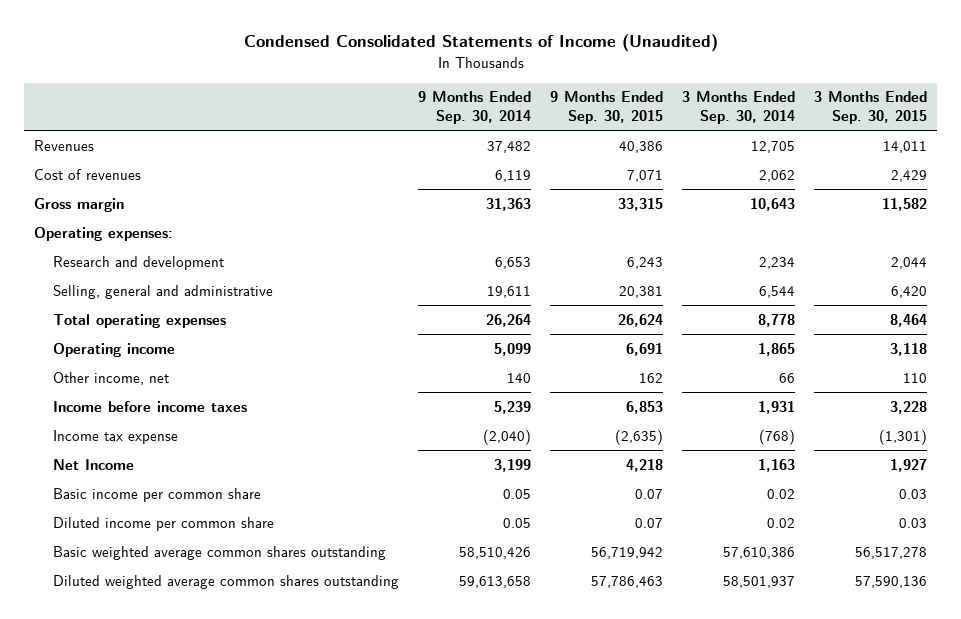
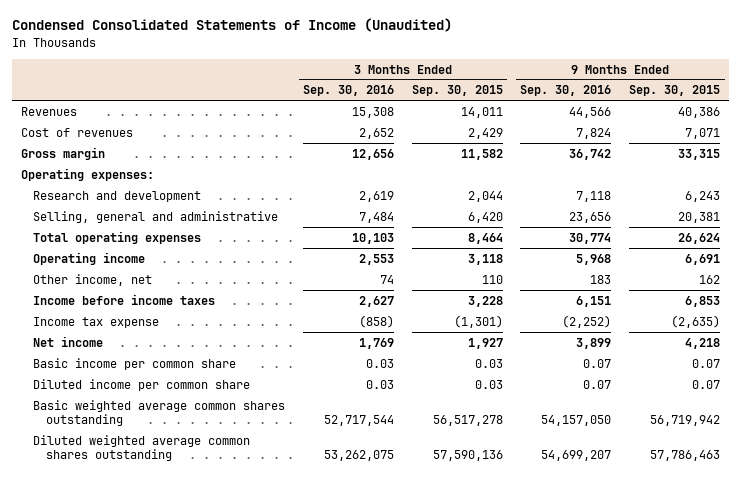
- | 9 Months Ended Sep. 30, 2014 | 9 Months Ended Sep. 30, 2015 | 3 Months Ended Sep. 30, 2014 | 3 Months Ended Sep. 30, 2015
+ | 3 Months Ended Sep. 30, 2016 | 3 Months Ended Sep. 30, 2015 | 9 Months Ended Sep. 30, 2016 | 9 Months Ended Sep. 30, 2015
- Net Income | 3,199 | 4,218 | 1,163 | 1,927
+ Net income | 1,769 | 1,927 | 3,899 | 4,218

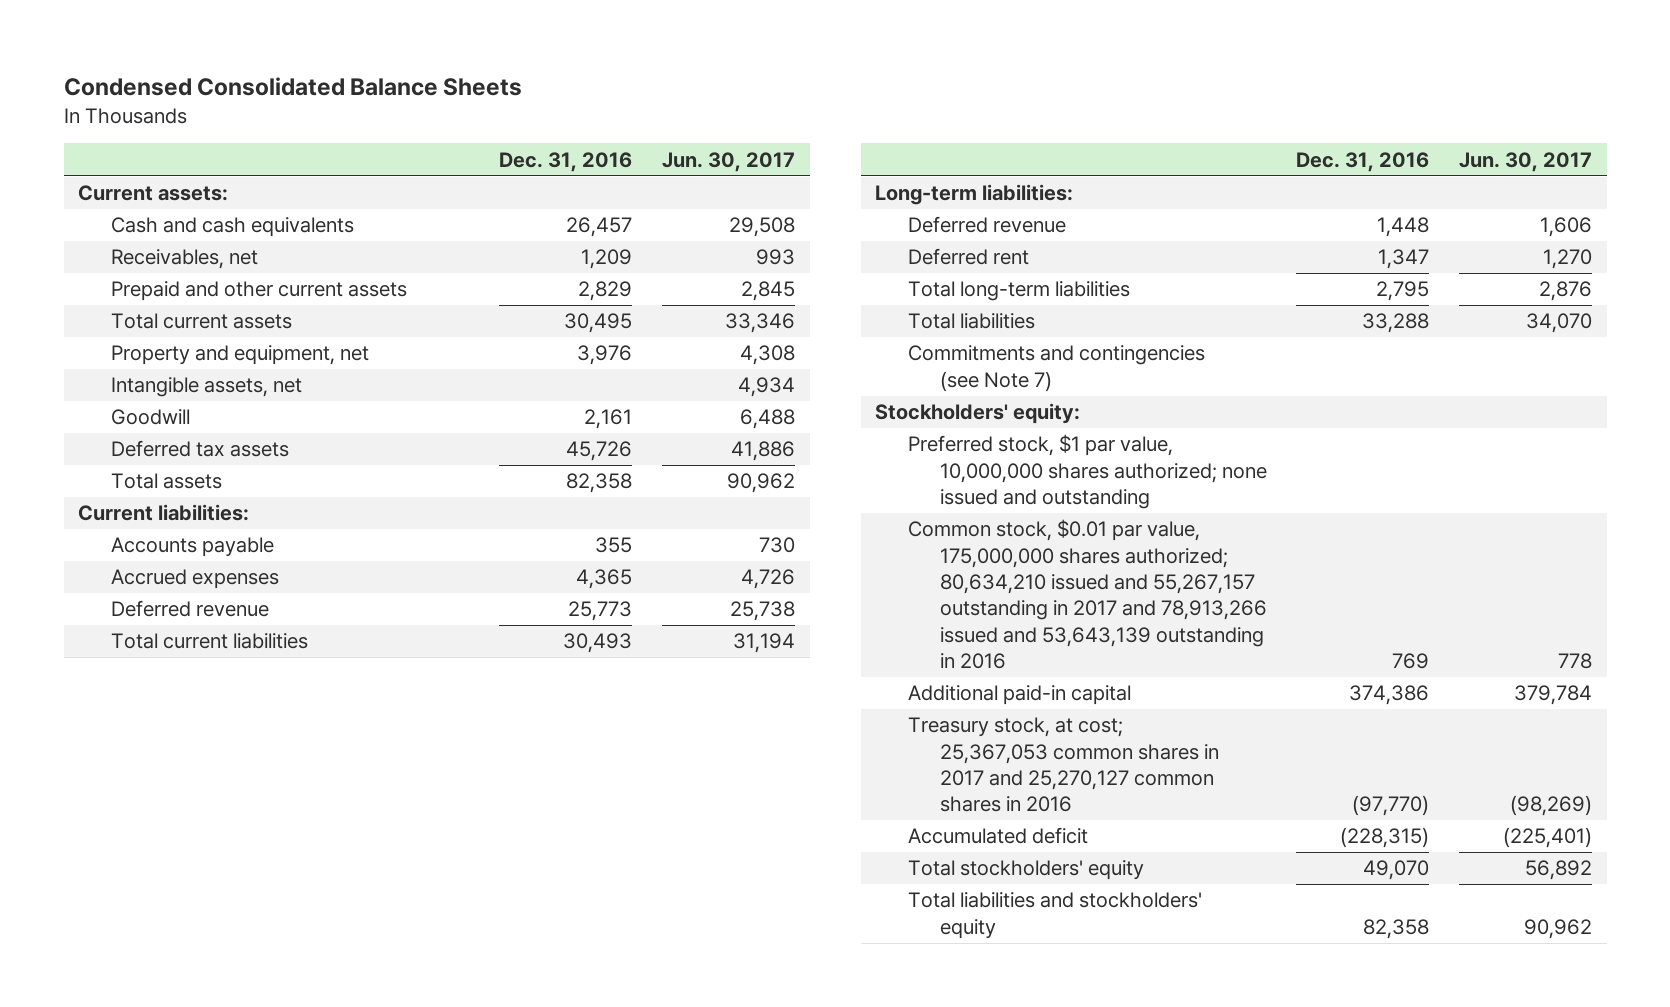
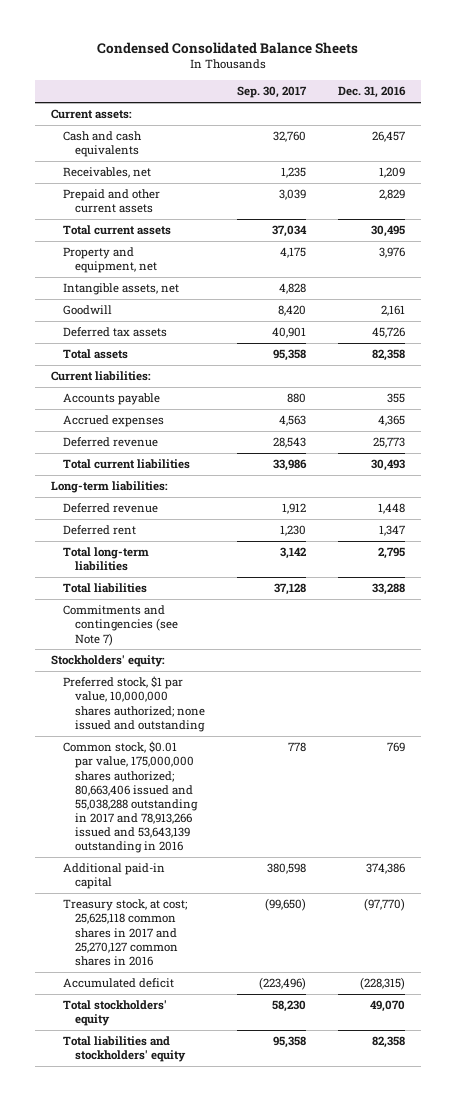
- | Dec. 31, 2016 | Jun. 30, 2017
+ | Sep. 30, 2017 | Dec. 31, 2016
- Common stock, $0.01 par value, 175,000,000 shares authorized; 80,634,210 issued and 55,267,157 outstanding in 2017 and 78,913,266 issued and 53,643,139 outstanding in 2016 | 769 | 778
+ Common stock, $0.01 par value, 175,000,000 shares authorized; 80,663,406 issued and 55,038,288 outstanding in 2017 and 78,913,266 issued and 53,643,139 outstanding in 2016 | 778 | 769
- Treasury stock, at cost; 25,367,053 common shares in 2017 and 25,270,127 common shares in 2016 | (97,770) | (98,269)
+ Treasury stock, at cost; 25,625,118 common shares in 2017 and 25,270,127 common shares in 2016 | (99,650) | (97,770)

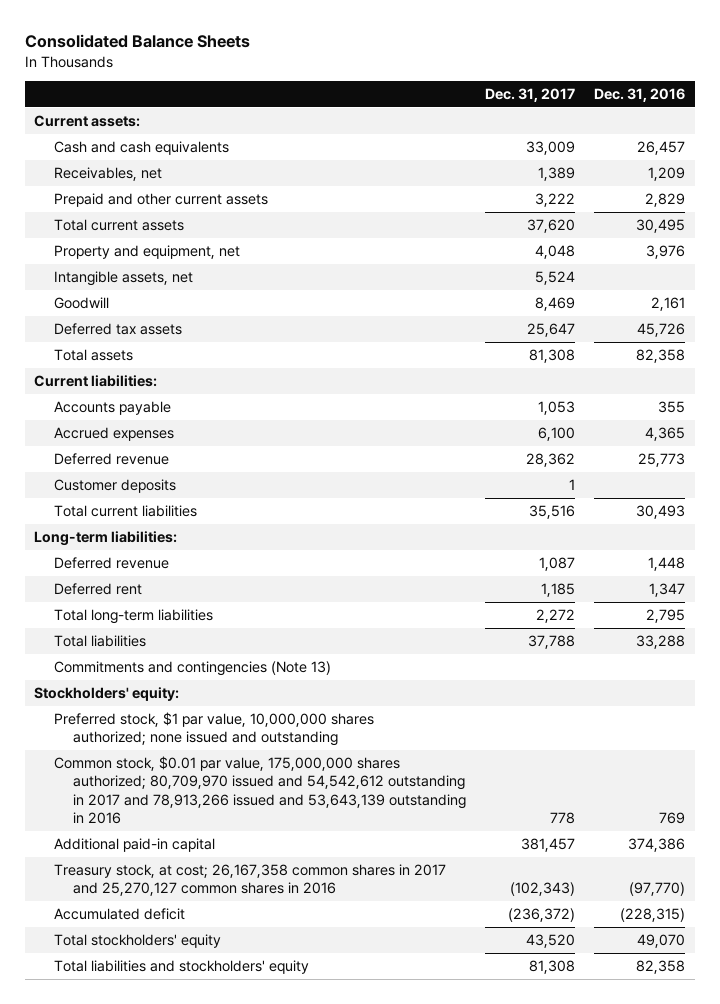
- Condensed Consolidated Balance Sheets
+ Consolidated Balance Sheets
- | Sep. 30, 2017 | Dec. 31, 2016
+ | Dec. 31, 2017 | Dec. 31, 2016
+ Customer deposits | 1 |
- Commitments and contingencies (see Note 7)
+ Commitments and contingencies (Note 13)
- Common stock, $0.01 par value, 175,000,000 shares authorized; 80,663,406 issued and 55,038,288 outstanding in 2017 and 78,913,266 issued and 53,643,139 outstanding in 2016 | 778 | 769
+ Common stock, $0.01 par value, 175,000,000 shares authorized; 80,709,970 issued and 54,542,612 outstanding in 2017 and 78,913,266 issued and 53,643,139 outstanding in 2016 | 778 | 769
- Treasury stock, at cost; 25,625,118 common shares in 2017 and 25,270,127 common shares in 2016 | (99,650) | (97,770)
+ Treasury stock, at cost; 26,167,358 common shares in 2017 and 25,270,127 common shares in 2016 | (102,343) | (97,770)

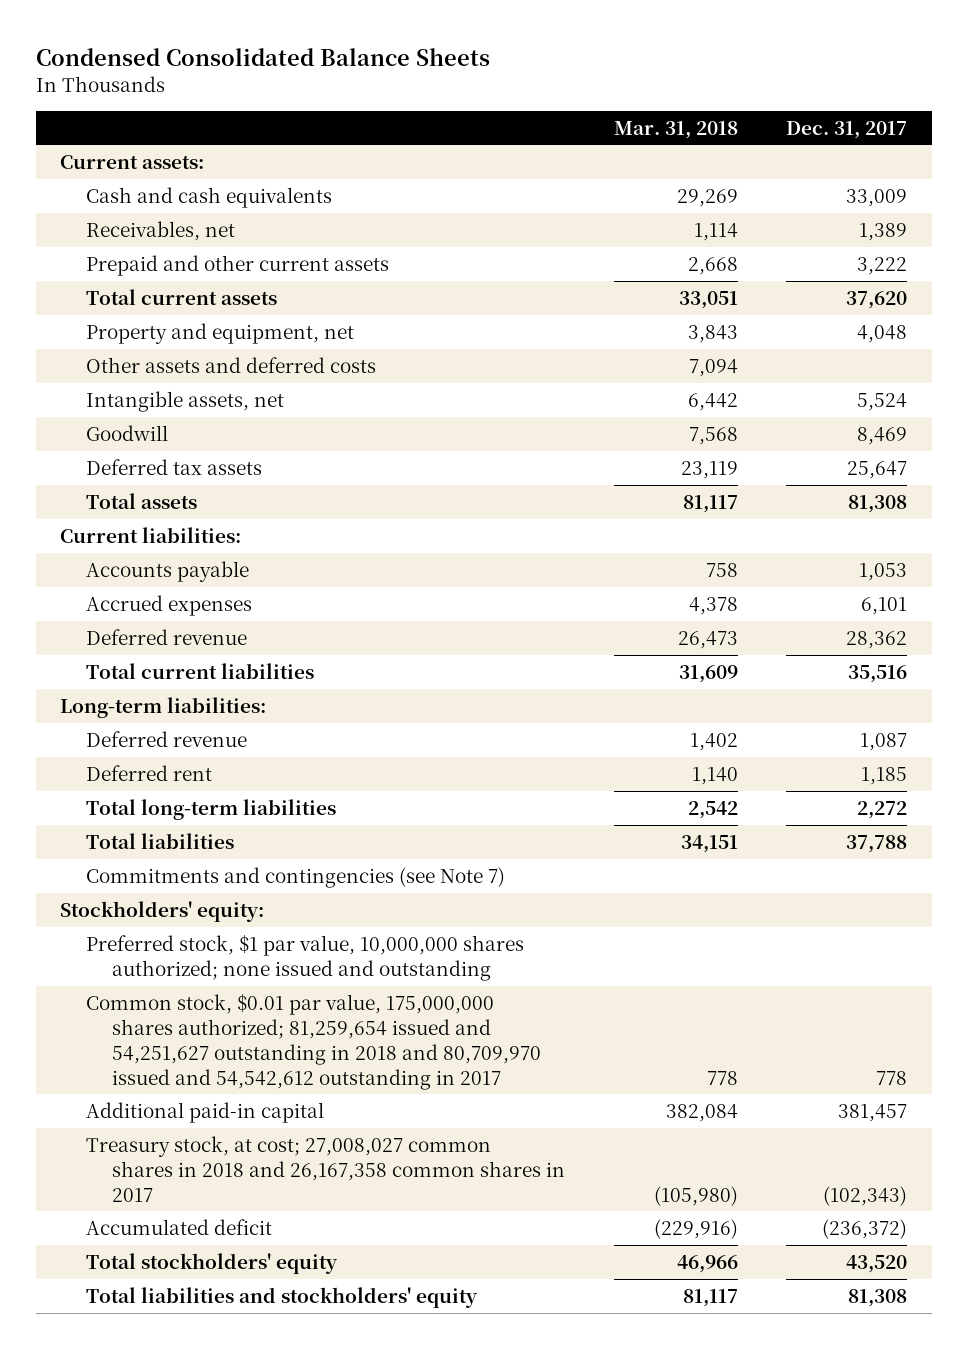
- Consolidated Balance Sheets
+ Condensed Consolidated Balance Sheets
- | Dec. 31, 2017 | Dec. 31, 2016
+ | Mar. 31, 2018 | Dec. 31, 2017
+ Other assets and deferred costs | 7,094 |
- Accrued expenses | 6,100 | 4,365
+ Accrued expenses | 4,378 | 6,101
- Customer deposits | 1 |
- Commitments and contingencies (Note 13)
+ Commitments and contingencies (see Note 7)
- Common stock, $0.01 par value, 175,000,000 shares authorized; 80,709,970 issued and 54,542,612 outstanding in 2017 and 78,913,266 issued and 53,643,139 outstanding in 2016 | 778 | 769
+ Common stock, $0.01 par value, 175,000,000 shares authorized; 81,259,654 issued and 54,251,627 outstanding in 2018 and 80,709,970 issued and 54,542,612 outstanding in 2017 | 778 | 778
- Treasury stock, at cost; 26,167,358 common shares in 2017 and 25,270,127 common shares in 2016 | (102,343) | (97,770)
+ Treasury stock, at cost; 27,008,027 common shares in 2018 and 26,167,358 common shares in 2017 | (105,980) | (102,343)

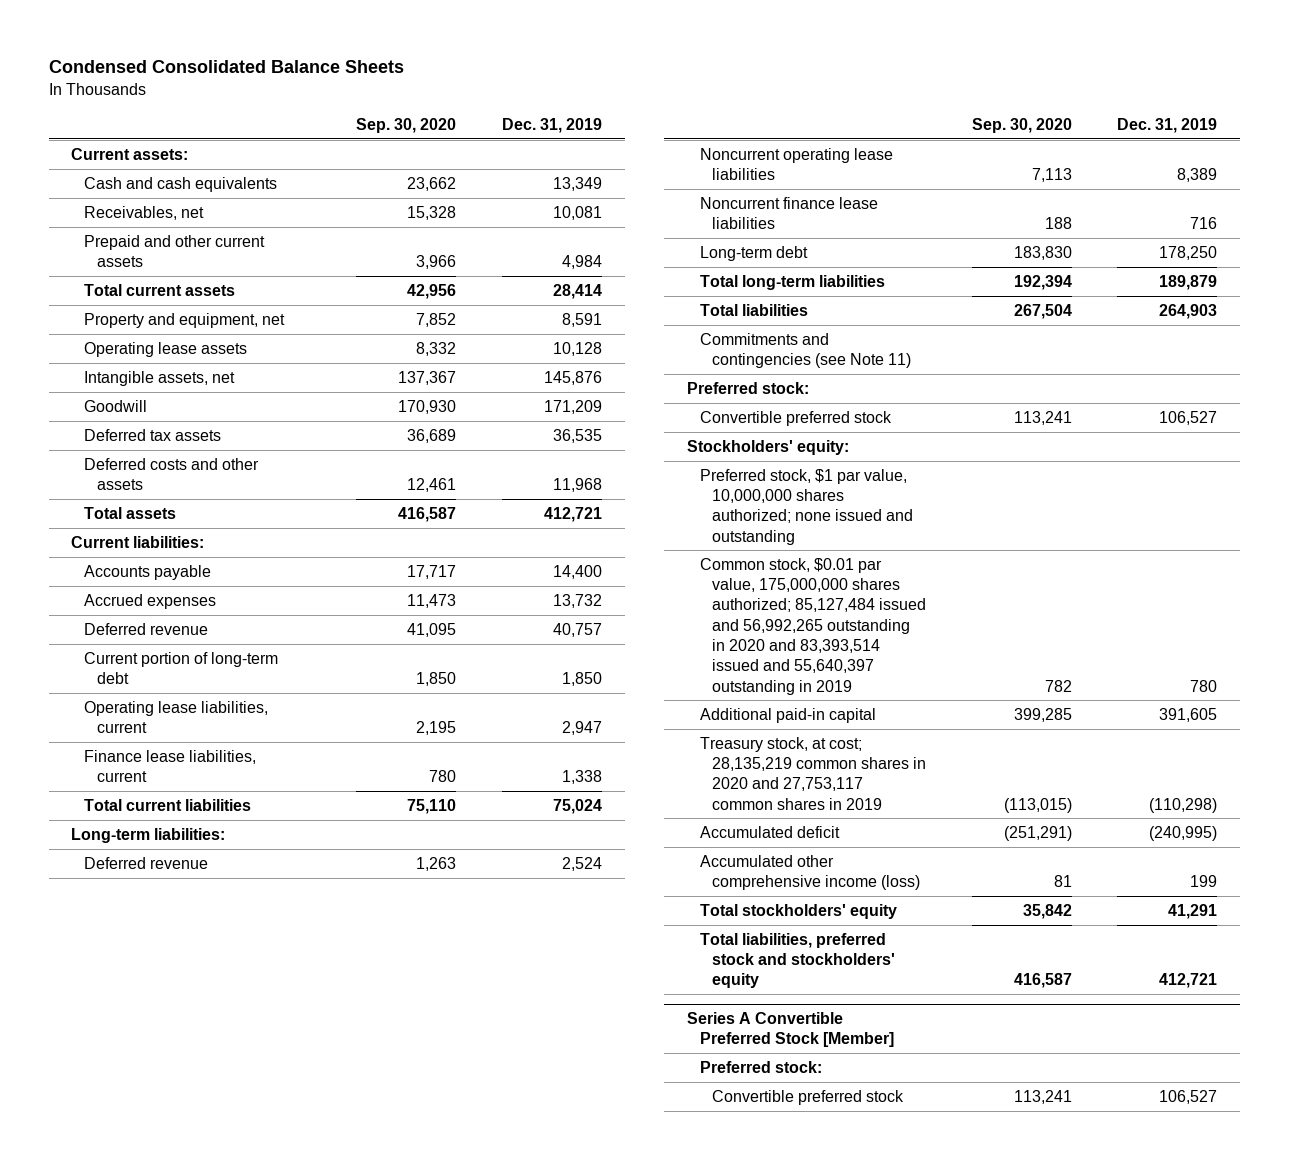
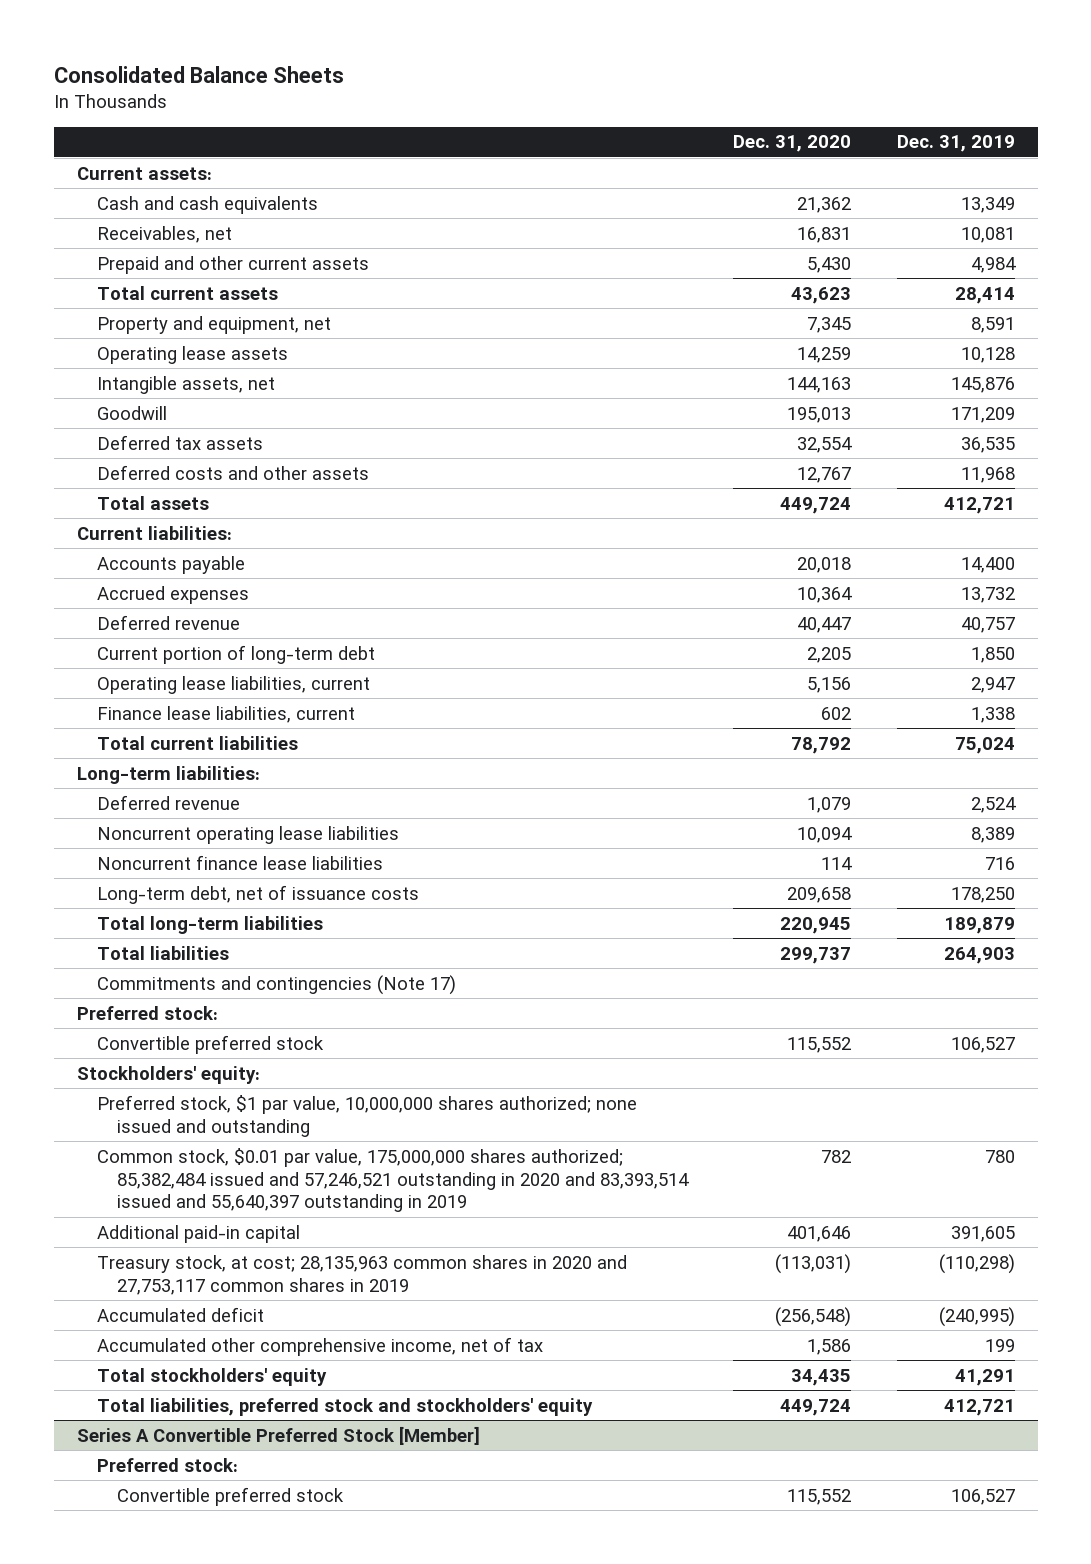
- Condensed Consolidated Balance Sheets
+ Consolidated Balance Sheets
- | Sep. 30, 2020 | Dec. 31, 2019
+ | Dec. 31, 2020 | Dec. 31, 2019
- Long-term debt | 183,830 | 178,250
+ Long-term debt, net of issuance costs | 209,658 | 178,250
- Commitments and contingencies (see Note 11)
+ Commitments and contingencies (Note 17)
- Common stock, $0.01 par value, 175,000,000 shares authorized; 85,127,484 issued and 56,992,265 outstanding in 2020 and 83,393,514 issued and 55,640,397 outstanding in 2019 | 782 | 780
+ Common stock, $0.01 par value, 175,000,000 shares authorized; 85,382,484 issued and 57,246,521 outstanding in 2020 and 83,393,514 issued and 55,640,397 outstanding in 2019 | 782 | 780
- Treasury stock, at cost; 28,135,219 common shares in 2020 and 27,753,117 common shares in 2019 | (113,015) | (110,298)
+ Treasury stock, at cost; 28,135,963 common shares in 2020 and 27,753,117 common shares in 2019 | (113,031) | (110,298)
- Accumulated other comprehensive income (loss) | 81 | 199
+ Accumulated other comprehensive income, net of tax | 1,586 | 199

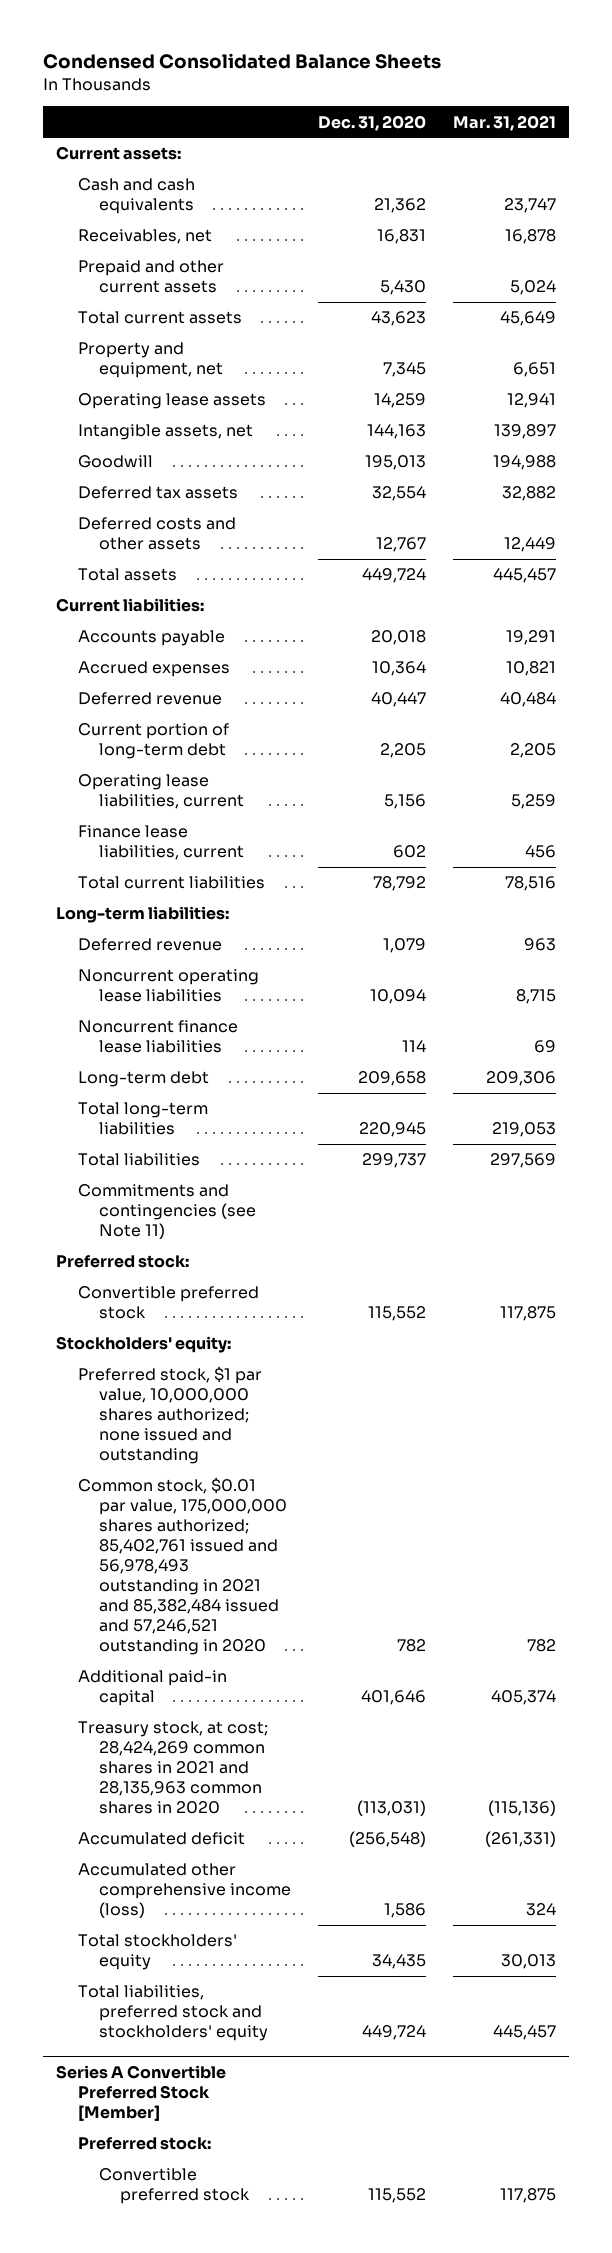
- Consolidated Balance Sheets
+ Condensed Consolidated Balance Sheets
- | Dec. 31, 2020 | Dec. 31, 2019
+ | Dec. 31, 2020 | Mar. 31, 2021
- Long-term debt, net of issuance costs | 209,658 | 178,250
+ Long-term debt | 209,658 | 209,306
- Commitments and contingencies (Note 17)
+ Commitments and contingencies (see Note 11)
- Common stock, $0.01 par value, 175,000,000 shares authorized; 85,382,484 issued and 57,246,521 outstanding in 2020 and 83,393,514 issued and 55,640,397 outstanding in 2019 | 782 | 780
+ Common stock, $0.01 par value, 175,000,000 shares authorized; 85,402,761 issued and 56,978,493 outstanding in 2021 and 85,382,484 issued and 57,246,521 outstanding in 2020 | 782 | 782
- Treasury stock, at cost; 28,135,963 common shares in 2020 and 27,753,117 common shares in 2019 | (113,031) | (110,298)
+ Treasury stock, at cost; 28,424,269 common shares in 2021 and 28,135,963 common shares in 2020 | (113,031) | (115,136)
- Accumulated other comprehensive income, net of tax | 1,586 | 199
+ Accumulated other comprehensive income (loss) | 1,586 | 324

